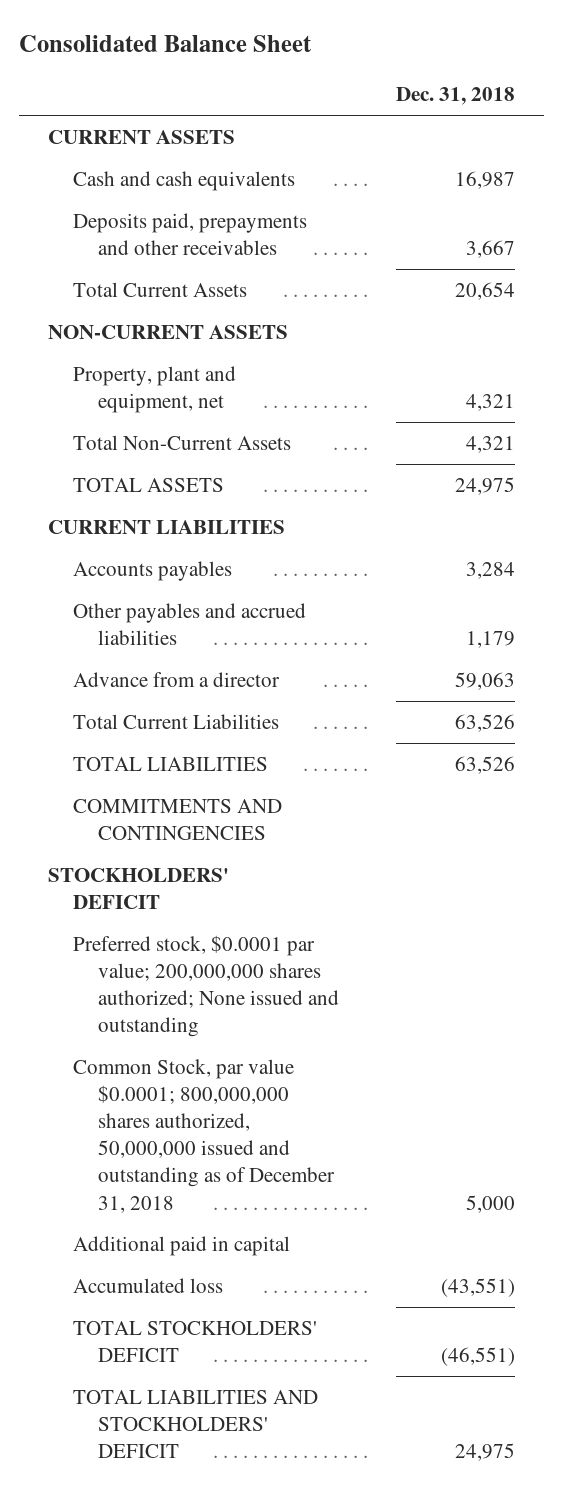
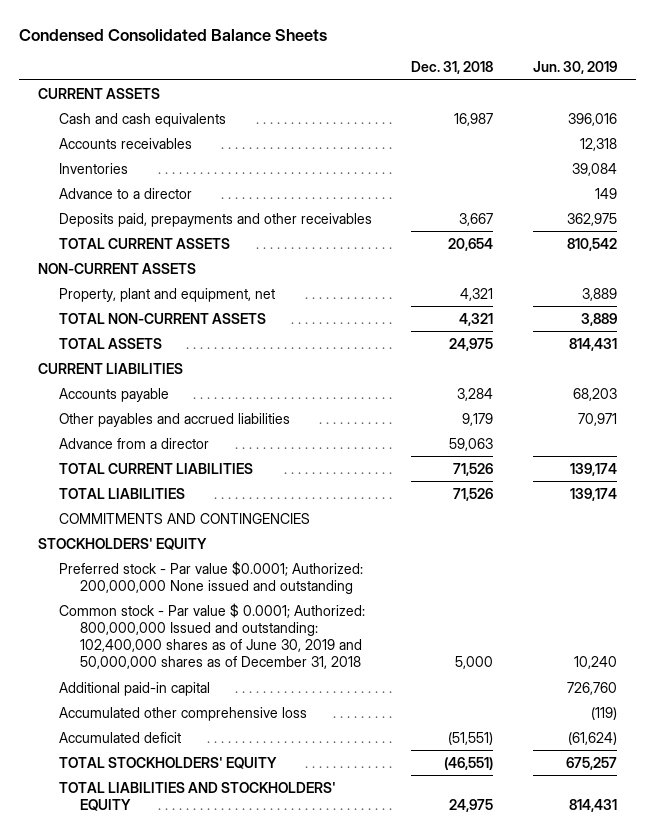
- Consolidated Balance Sheet
+ Condensed Consolidated Balance Sheets
- | Dec. 31, 2018
+ | Dec. 31, 2018 | Jun. 30, 2019
+ Accounts receivables | | 12,318
+ Inventories | | 39,084
+ Advance to a director | | 149
- Total Current Assets | 20,654
+ TOTAL CURRENT ASSETS | 20,654 | 810,542
- Total Non-Current Assets | 4,321
+ TOTAL NON-CURRENT ASSETS | 4,321 | 3,889
- Accounts payables | 3,284
- Other payables and accrued liabilities | 1,179
+ Accounts payable | 3,284 | 68,203
+ Other payables and accrued liabilities | 9,179 | 70,971
- Total Current Liabilities | 63,526
- TOTAL LIABILITIES | 63,526
+ TOTAL CURRENT LIABILITIES | 71,526 | 139,174
+ TOTAL LIABILITIES | 71,526 | 139,174
- STOCKHOLDERS' DEFICIT
- Preferred stock, $0.0001 par value; 200,000,000 shares authorized; None issued and outstanding
- Common Stock, par value $0.0001; 800,000,000 shares authorized, 50,000,000 issued and outstanding as of December 31, 2018 | 5,000
- Additional paid in capital
- Accumulated loss | (43,551)
- TOTAL STOCKHOLDERS' DEFICIT | (46,551)
- TOTAL LIABILITIES AND STOCKHOLDERS' DEFICIT | 24,975
+ STOCKHOLDERS' EQUITY
+ Preferred stock - Par value $0.0001; Authorized: 200,000,000 None issued and outstanding
+ Common stock - Par value $ 0.0001; Authorized: 800,000,000 Issued and outstanding: 102,400,000 shares as of June 30, 2019 and 50,000,000 shares as of December 31, 2018 | 5,000 | 10,240
+ Additional paid-in capital | | 726,760
+ Accumulated other comprehensive loss | | (119)
+ Accumulated deficit | (51,551) | (61,624)
+ TOTAL STOCKHOLDERS' EQUITY | (46,551) | 675,257
+ TOTAL LIABILITIES AND STOCKHOLDERS' EQUITY | 24,975 | 814,431

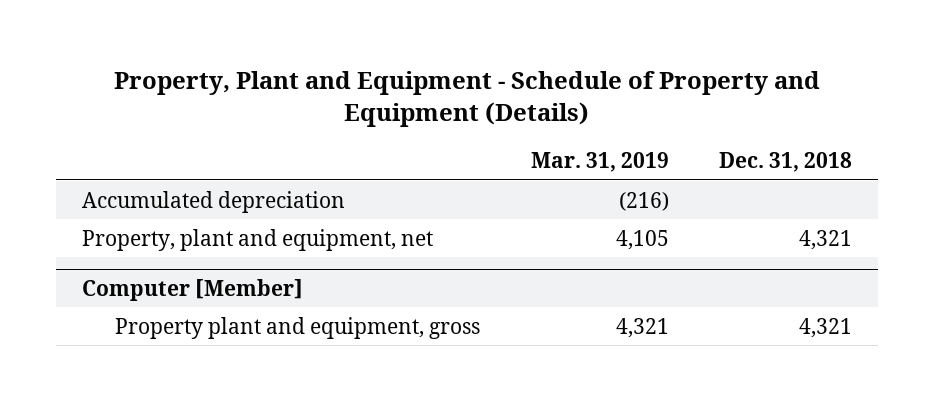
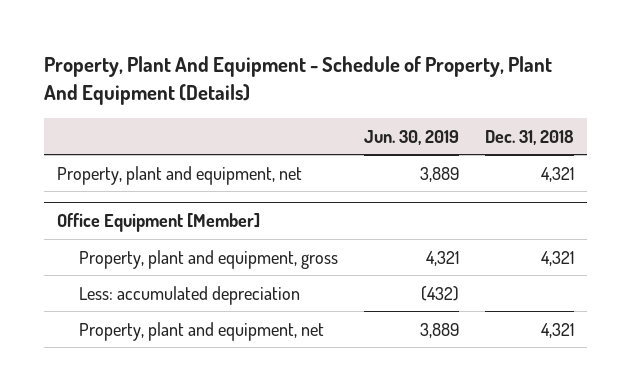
- Property, Plant and Equipment - Schedule of Property and Equipment (Details)
+ Property, Plant And Equipment - Schedule of Property, Plant And Equipment (Details)
- | Mar. 31, 2019 | Dec. 31, 2018
+ | Jun. 30, 2019 | Dec. 31, 2018
- Accumulated depreciation | (216) |
- Computer [Member]
- Property plant and equipment, gross | 4,321 | 4,321
+ Office Equipment [Member]
+ Property, plant and equipment, gross | 4,321 | 4,321
+ Less: accumulated depreciation | (432) |
+ Property, plant and equipment, net | 3,889 | 4,321

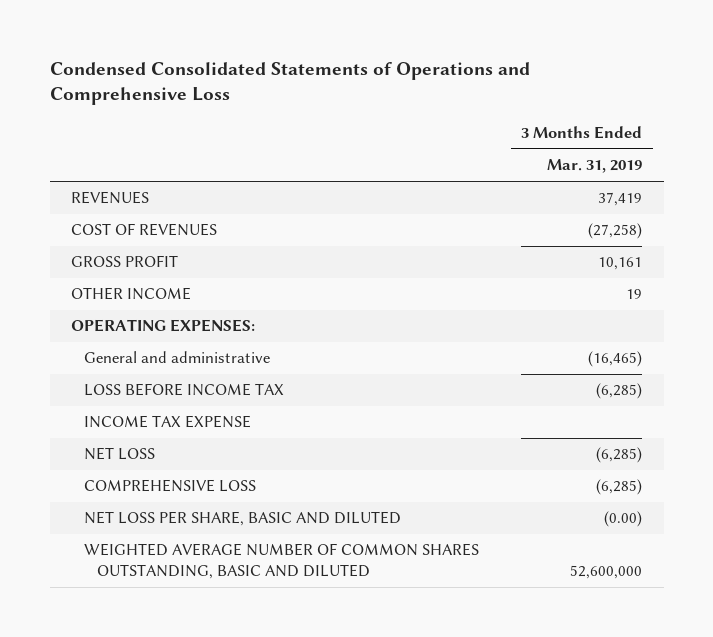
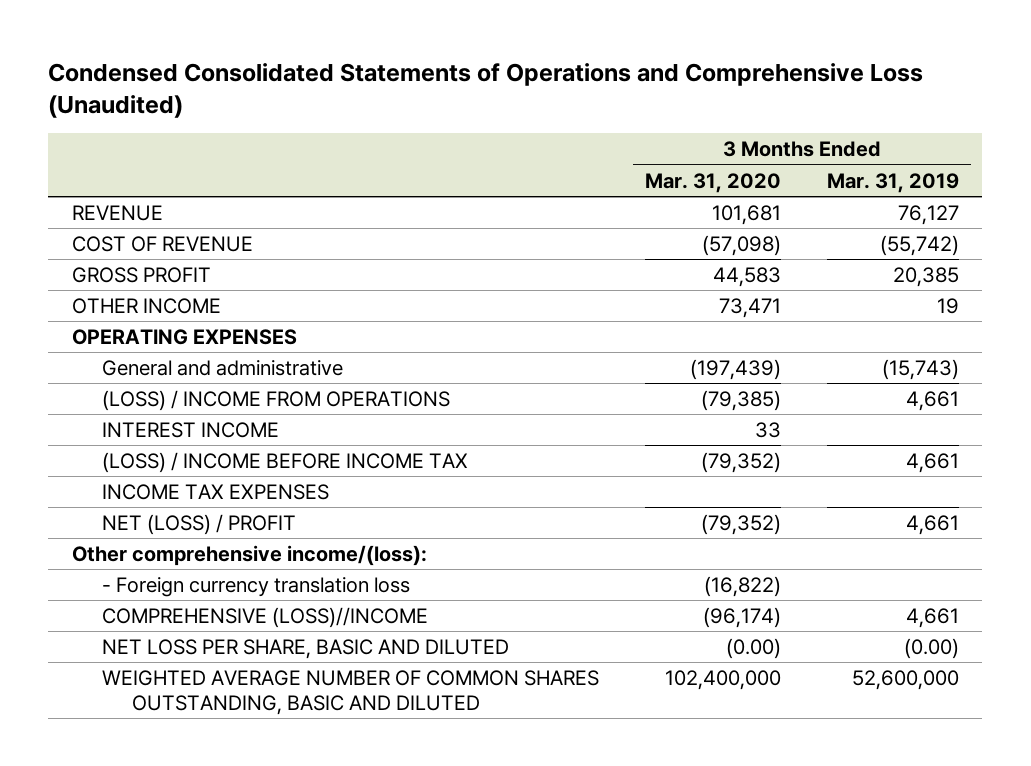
- Condensed Consolidated Statements of Operations and Comprehensive Loss
+ Condensed Consolidated Statements of Operations and Comprehensive Loss (Unaudited)
- | 3 Months Ended Mar. 31, 2019
+ | 3 Months Ended Mar. 31, 2020 | 3 Months Ended Mar. 31, 2019
- REVENUES | 37,419
- COST OF REVENUES | (27,258)
- GROSS PROFIT | 10,161
+ REVENUE | 101,681 | 76,127
+ COST OF REVENUE | (57,098) | (55,742)
+ GROSS PROFIT | 44,583 | 20,385
- OPERATING EXPENSES:
- General and administrative | (16,465)
- LOSS BEFORE INCOME TAX | (6,285)
- INCOME TAX EXPENSE
- NET LOSS | (6,285)
- COMPREHENSIVE LOSS | (6,285)
+ OPERATING EXPENSES
+ General and administrative | (197,439) | (15,743)
+ (LOSS) / INCOME FROM OPERATIONS | (79,385) | 4,661
+ INTEREST INCOME | 33 |
+ (LOSS) / INCOME BEFORE INCOME TAX | (79,352) | 4,661
+ INCOME TAX EXPENSES
+ NET (LOSS) / PROFIT | (79,352) | 4,661
+ Other comprehensive income/(loss):
+ - Foreign currency translation loss | (16,822) |
+ COMPREHENSIVE (LOSS)//INCOME | (96,174) | 4,661

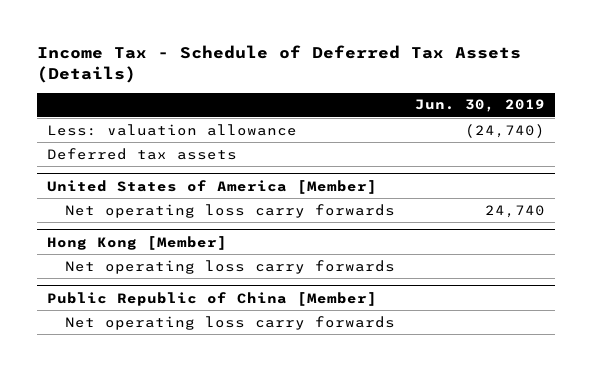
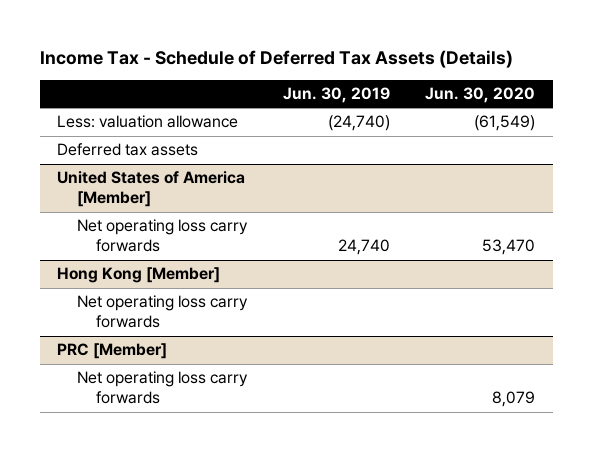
- | Jun. 30, 2019
+ | Jun. 30, 2019 | Jun. 30, 2020
- Public Republic of China [Member]
+ PRC [Member]

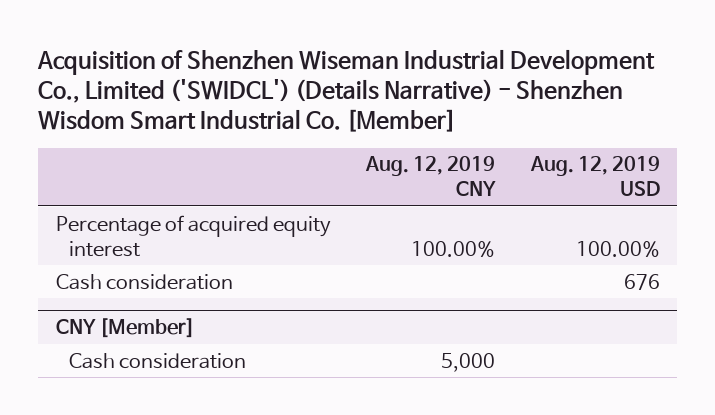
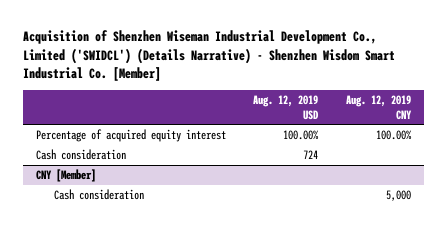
- | Aug. 12, 2019 CNY | Aug. 12, 2019 USD
+ | Aug. 12, 2019 USD | Aug. 12, 2019 CNY
- Cash consideration | | 676
+ Cash consideration | 724 |

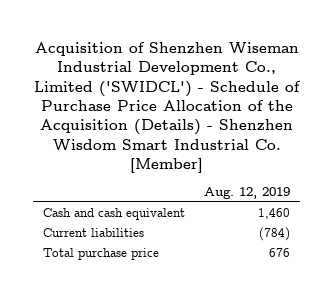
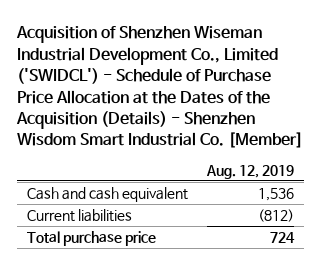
- Acquisition of Shenzhen Wiseman Industrial Development Co., Limited ('SWIDCL') - Schedule of Purchase Price Allocation of the Acquisition (Details) - Shenzhen Wisdom Smart Industrial Co. [Member]
+ Acquisition of Shenzhen Wiseman Industrial Development Co., Limited ('SWIDCL') - Schedule of Purchase Price Allocation at the Dates of the Acquisition (Details) - Shenzhen Wisdom Smart Industrial Co. [Member]
- Cash and cash equivalent | 1,460
- Current liabilities | (784)
- Total purchase price | 676
+ Cash and cash equivalent | 1,536
+ Current liabilities | (812)
+ Total purchase price | 724

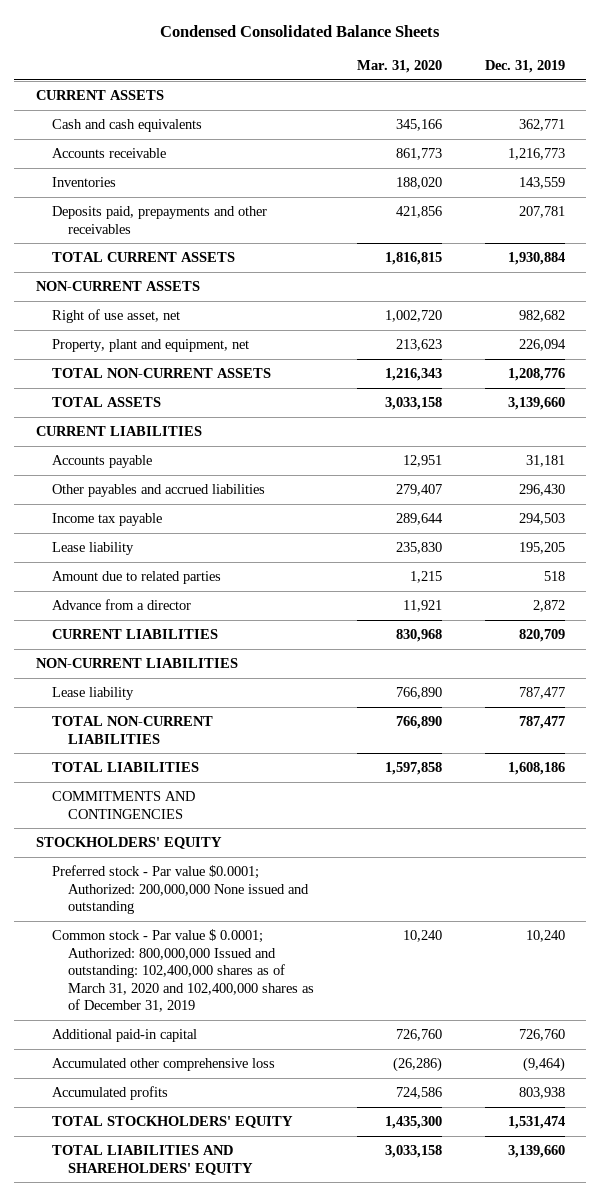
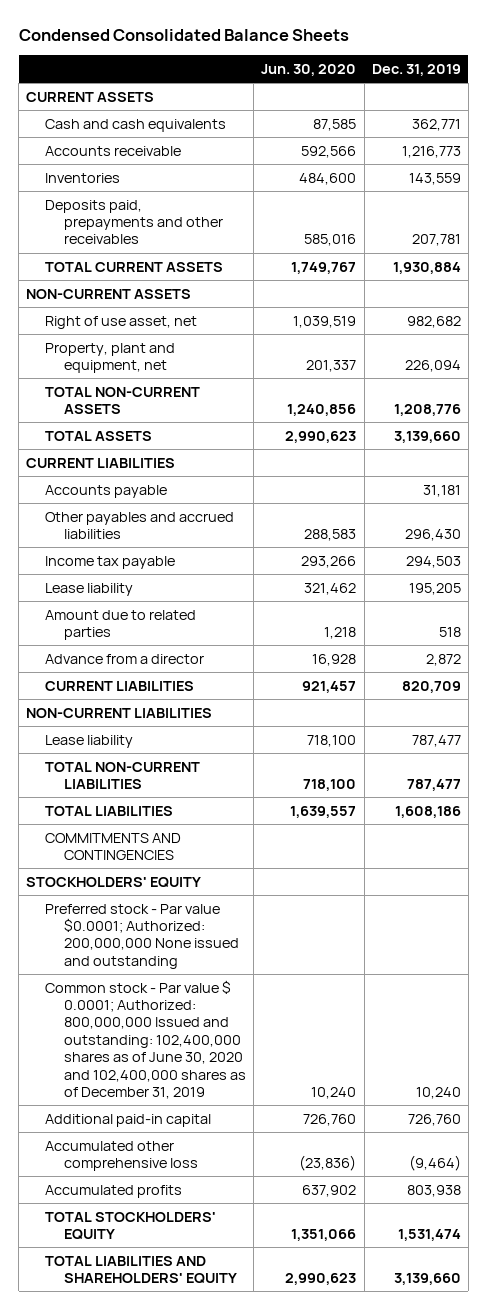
- | Mar. 31, 2020 | Dec. 31, 2019
+ | Jun. 30, 2020 | Dec. 31, 2019
- Common stock - Par value $ 0.0001; Authorized: 800,000,000 Issued and outstanding: 102,400,000 shares as of March 31, 2020 and 102,400,000 shares as of December 31, 2019 | 10,240 | 10,240
+ Common stock - Par value $ 0.0001; Authorized: 800,000,000 Issued and outstanding: 102,400,000 shares as of June 30, 2020 and 102,400,000 shares as of December 31, 2019 | 10,240 | 10,240

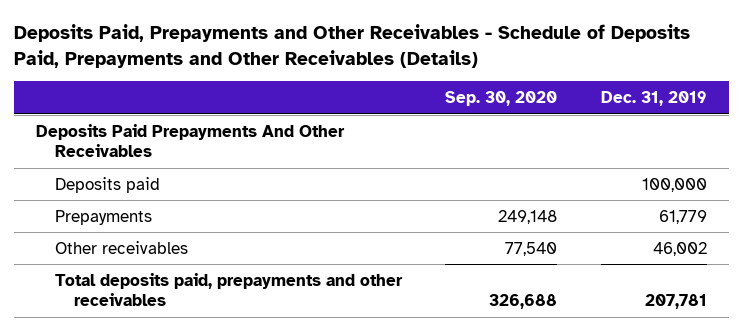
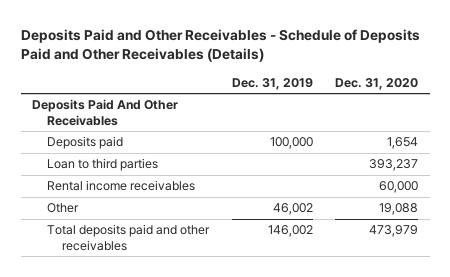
- Deposits Paid, Prepayments and Other Receivables - Schedule of Deposits Paid, Prepayments and Other Receivables (Details)
+ Deposits Paid and Other Receivables - Schedule of Deposits Paid and Other Receivables (Details)
- | Sep. 30, 2020 | Dec. 31, 2019
+ | Dec. 31, 2019 | Dec. 31, 2020
- Deposits Paid Prepayments And Other Receivables
+ Deposits Paid And Other Receivables
- Prepayments | 249,148 | 61,779
- Other receivables | 77,540 | 46,002
- Total deposits paid, prepayments and other receivables | 326,688 | 207,781
+ Loan to third parties | | 393,237
+ Rental income receivables | | 60,000
+ Other | 46,002 | 19,088
+ Total deposits paid and other receivables | 146,002 | 473,979

